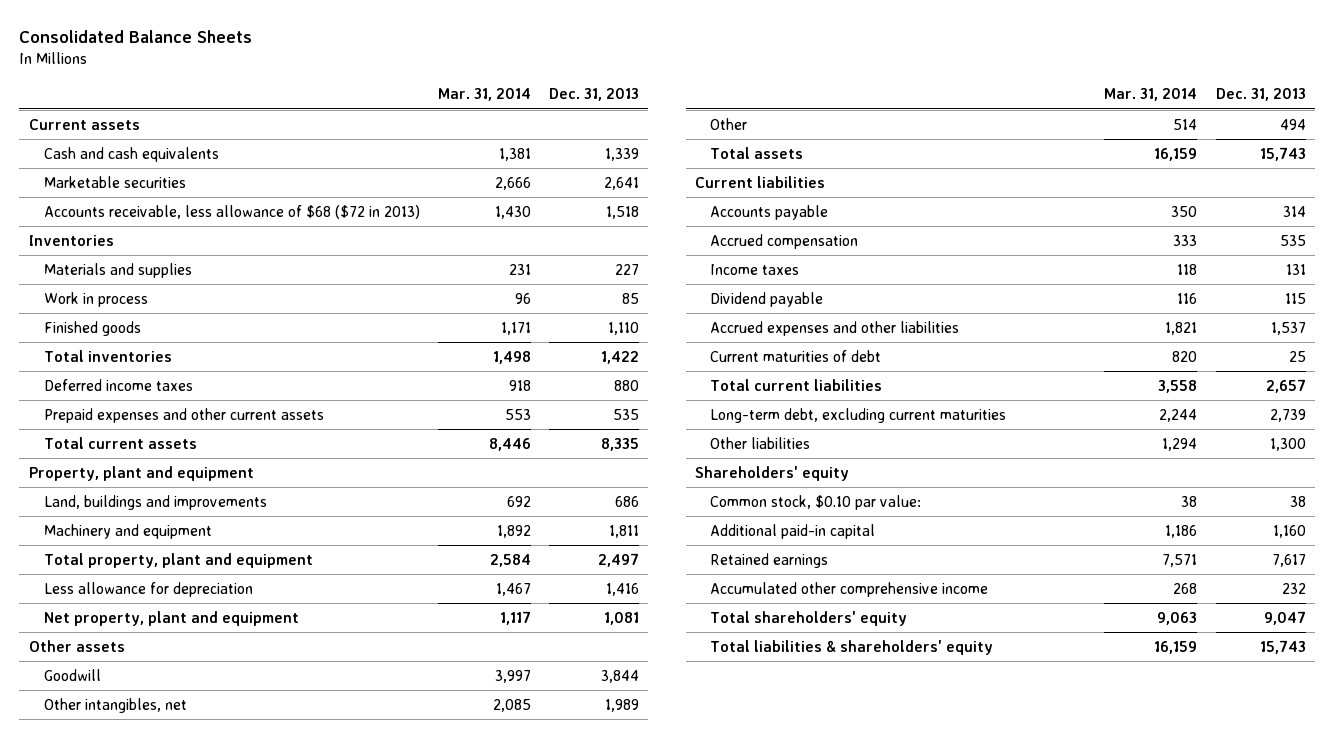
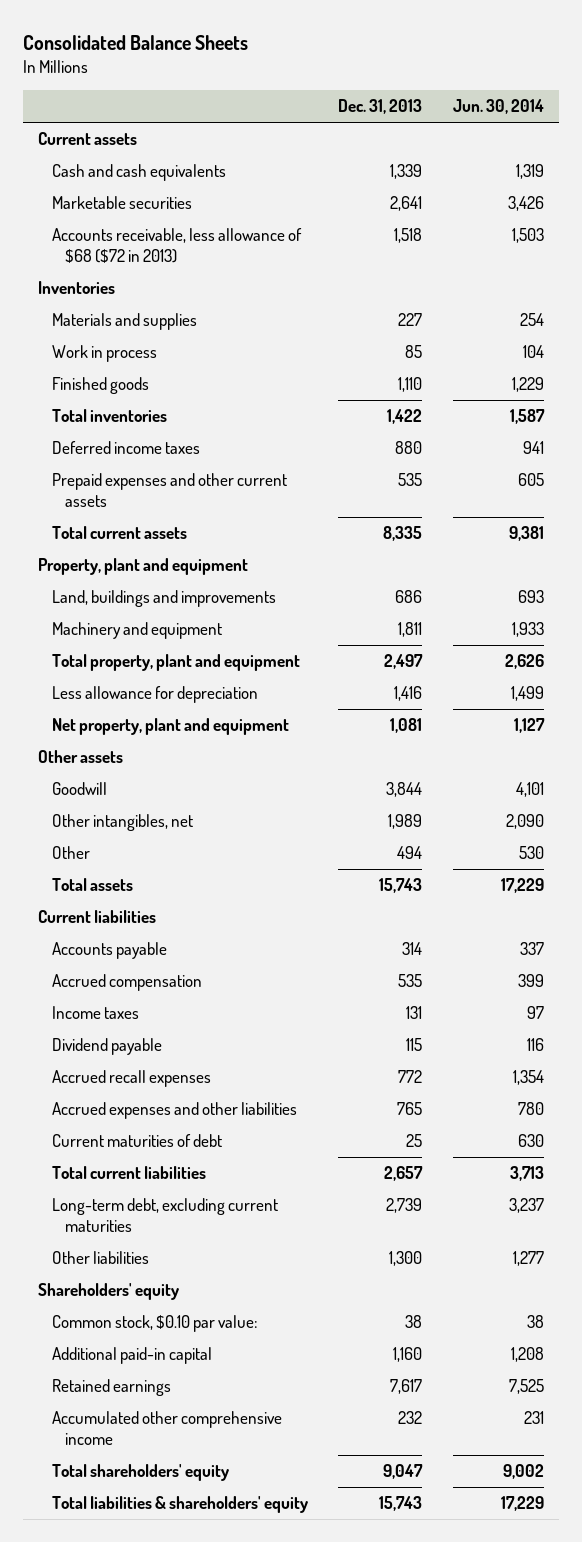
- | Mar. 31, 2014 | Dec. 31, 2013
+ | Dec. 31, 2013 | Jun. 30, 2014
- Accrued expenses and other liabilities | 1,821 | 1,537
+ Accrued recall expenses | 772 | 1,354
+ Accrued expenses and other liabilities | 765 | 780

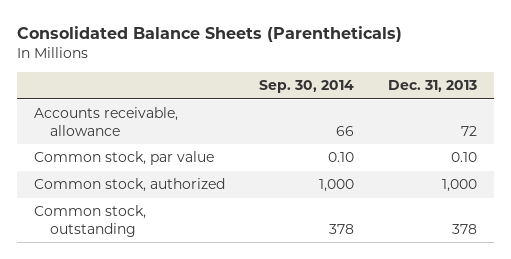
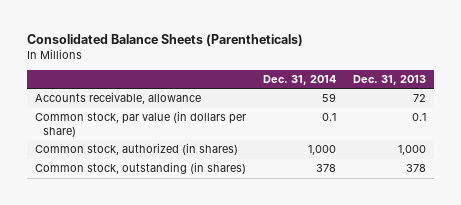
- | Sep. 30, 2014 | Dec. 31, 2013
+ | Dec. 31, 2014 | Dec. 31, 2013
- Common stock, par value | 0.10 | 0.10
- Common stock, authorized | 1,000 | 1,000
- Common stock, outstanding | 378 | 378
+ Common stock, par value (in dollars per share) | 0.1 | 0.1
+ Common stock, authorized (in shares) | 1,000 | 1,000
+ Common stock, outstanding (in shares) | 378 | 378

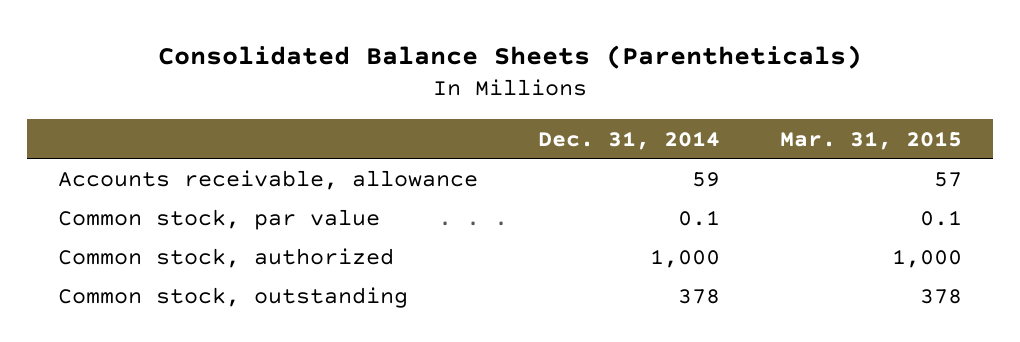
- | Dec. 31, 2014 | Dec. 31, 2013
+ | Dec. 31, 2014 | Mar. 31, 2015
- Common stock, par value (in dollars per share) | 0.1 | 0.1
- Common stock, authorized (in shares) | 1,000 | 1,000
- Common stock, outstanding (in shares) | 378 | 378
+ Common stock, par value | 0.1 | 0.1
+ Common stock, authorized | 1,000 | 1,000
+ Common stock, outstanding | 378 | 378

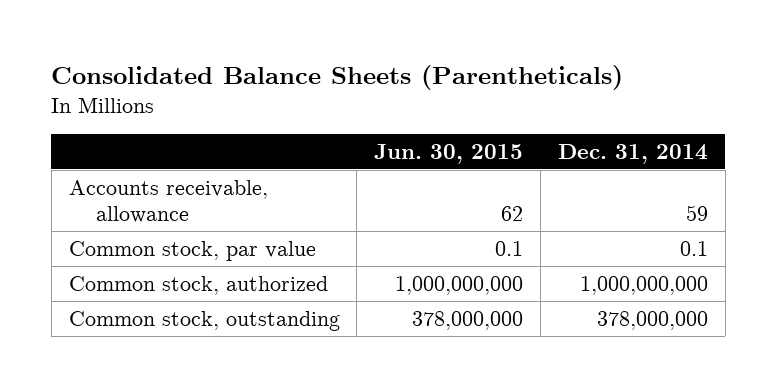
- | Dec. 31, 2014 | Mar. 31, 2015
+ | Jun. 30, 2015 | Dec. 31, 2014
- Common stock, authorized | 1,000 | 1,000
- Common stock, outstanding | 378 | 378
+ Common stock, authorized | 1,000,000,000 | 1,000,000,000
+ Common stock, outstanding | 378,000,000 | 378,000,000

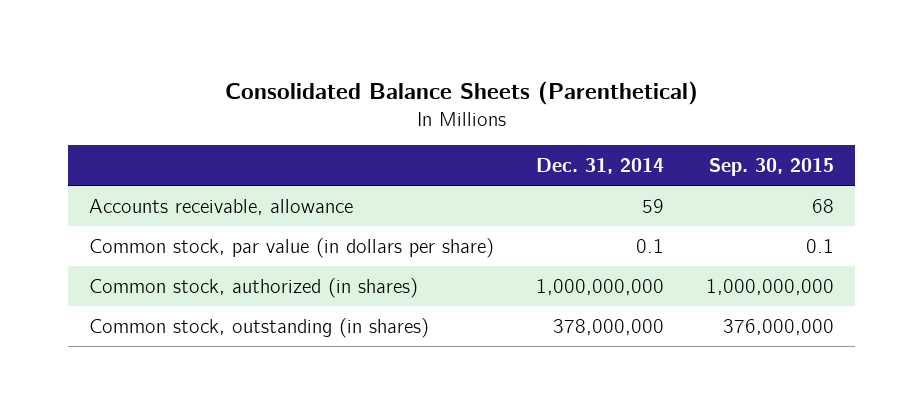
- Consolidated Balance Sheets (Parentheticals)
+ Consolidated Balance Sheets (Parenthetical)
- | Jun. 30, 2015 | Dec. 31, 2014
+ | Dec. 31, 2014 | Sep. 30, 2015
- Common stock, par value | 0.1 | 0.1
- Common stock, authorized | 1,000,000,000 | 1,000,000,000
- Common stock, outstanding | 378,000,000 | 378,000,000
+ Common stock, par value (in dollars per share) | 0.1 | 0.1
+ Common stock, authorized (in shares) | 1,000,000,000 | 1,000,000,000
+ Common stock, outstanding (in shares) | 378,000,000 | 376,000,000

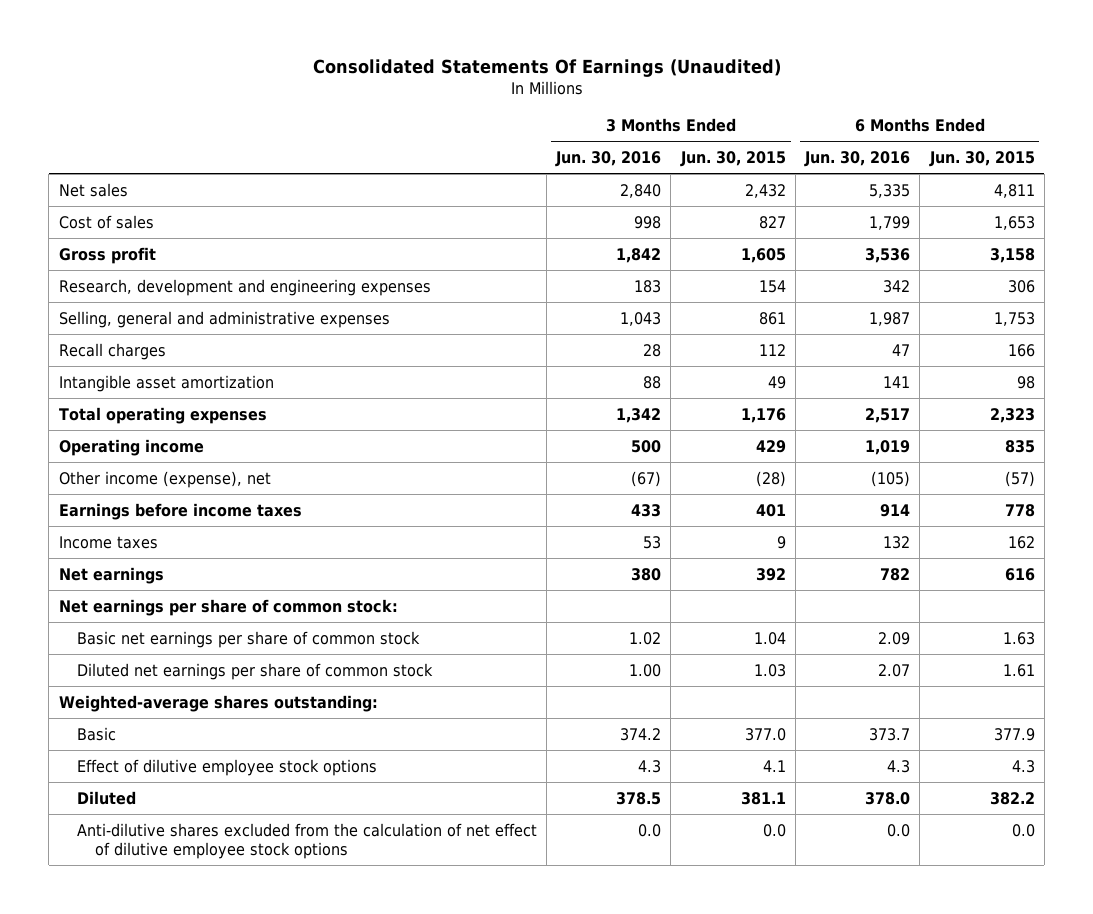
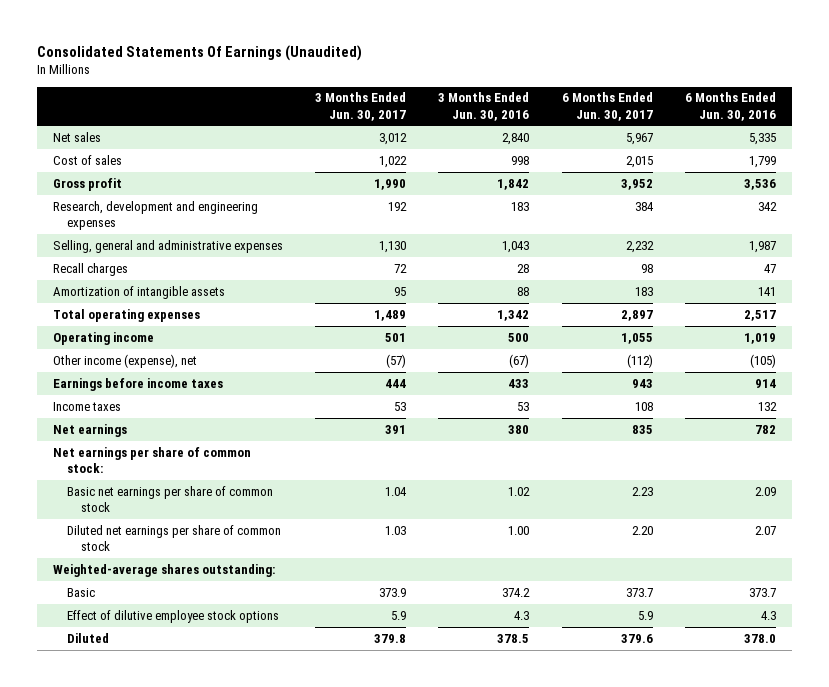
- | 3 Months Ended Jun. 30, 2016 | 3 Months Ended Jun. 30, 2015 | 6 Months Ended Jun. 30, 2016 | 6 Months Ended Jun. 30, 2015
+ | 3 Months Ended Jun. 30, 2017 | 3 Months Ended Jun. 30, 2016 | 6 Months Ended Jun. 30, 2017 | 6 Months Ended Jun. 30, 2016
- Intangible asset amortization | 88 | 49 | 141 | 98
+ Amortization of intangible assets | 95 | 88 | 183 | 141
- Anti-dilutive shares excluded from the calculation of net effect of dilutive employee stock options | 0.0 | 0.0 | 0.0 | 0.0

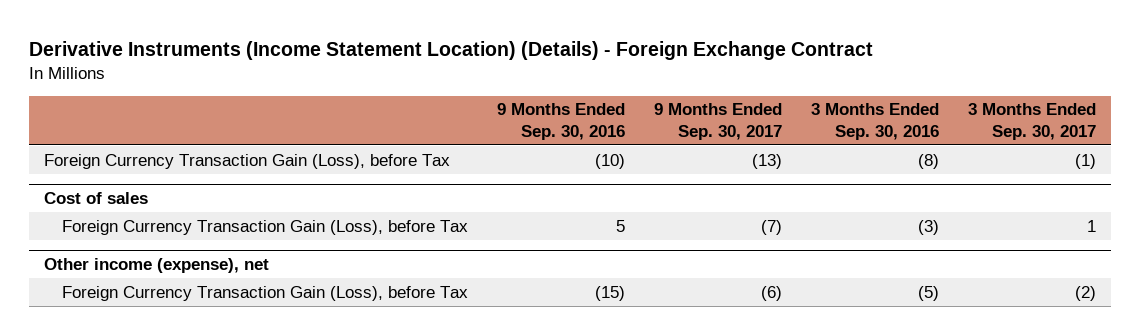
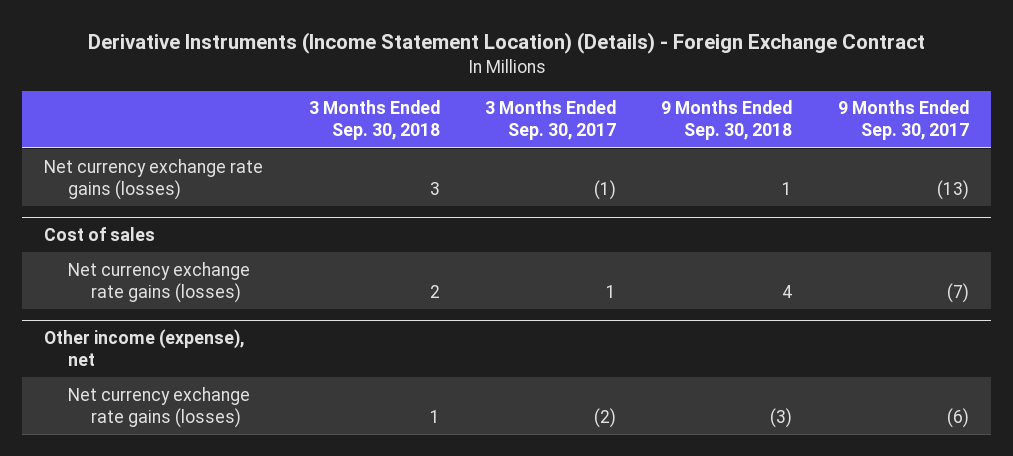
- | 9 Months Ended Sep. 30, 2016 | 9 Months Ended Sep. 30, 2017 | 3 Months Ended Sep. 30, 2016 | 3 Months Ended Sep. 30, 2017
+ | 3 Months Ended Sep. 30, 2018 | 3 Months Ended Sep. 30, 2017 | 9 Months Ended Sep. 30, 2018 | 9 Months Ended Sep. 30, 2017
- Foreign Currency Transaction Gain (Loss), before Tax | (10) | (13) | (8) | (1)
+ Net currency exchange rate gains (losses) | 3 | (1) | 1 | (13)
@ Cost of sales
- Foreign Currency Transaction Gain (Loss), before Tax | 5 | (7) | (3) | 1
+ Net currency exchange rate gains (losses) | 2 | 1 | 4 | (7)
@ Other income (expense), net
- Foreign Currency Transaction Gain (Loss), before Tax | (15) | (6) | (5) | (2)
+ Net currency exchange rate gains (losses) | 1 | (2) | (3) | (6)

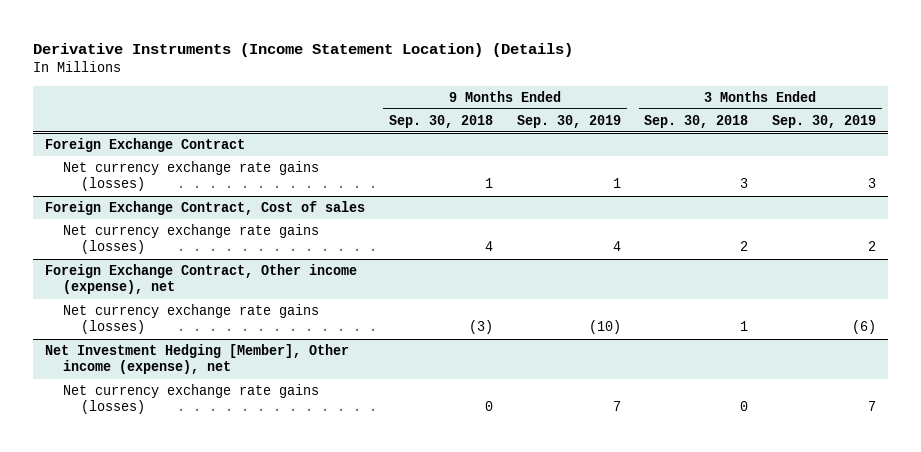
- Derivative Instruments (Income Statement Location) (Details) - Foreign Exchange Contract
+ Derivative Instruments (Income Statement Location) (Details)
- | 3 Months Ended Sep. 30, 2018 | 3 Months Ended Sep. 30, 2017 | 9 Months Ended Sep. 30, 2018 | 9 Months Ended Sep. 30, 2017
+ | 9 Months Ended Sep. 30, 2018 | 9 Months Ended Sep. 30, 2019 | 3 Months Ended Sep. 30, 2018 | 3 Months Ended Sep. 30, 2019
+ Foreign Exchange Contract
- Cost of sales
+ Foreign Exchange Contract, Cost of sales
- Other income (expense), net
+ Foreign Exchange Contract, Other income (expense), net
+ Net Investment Hedging [Member], Other income (expense), net
+ Net currency exchange rate gains (losses) | 0 | 7 | 0 | 7

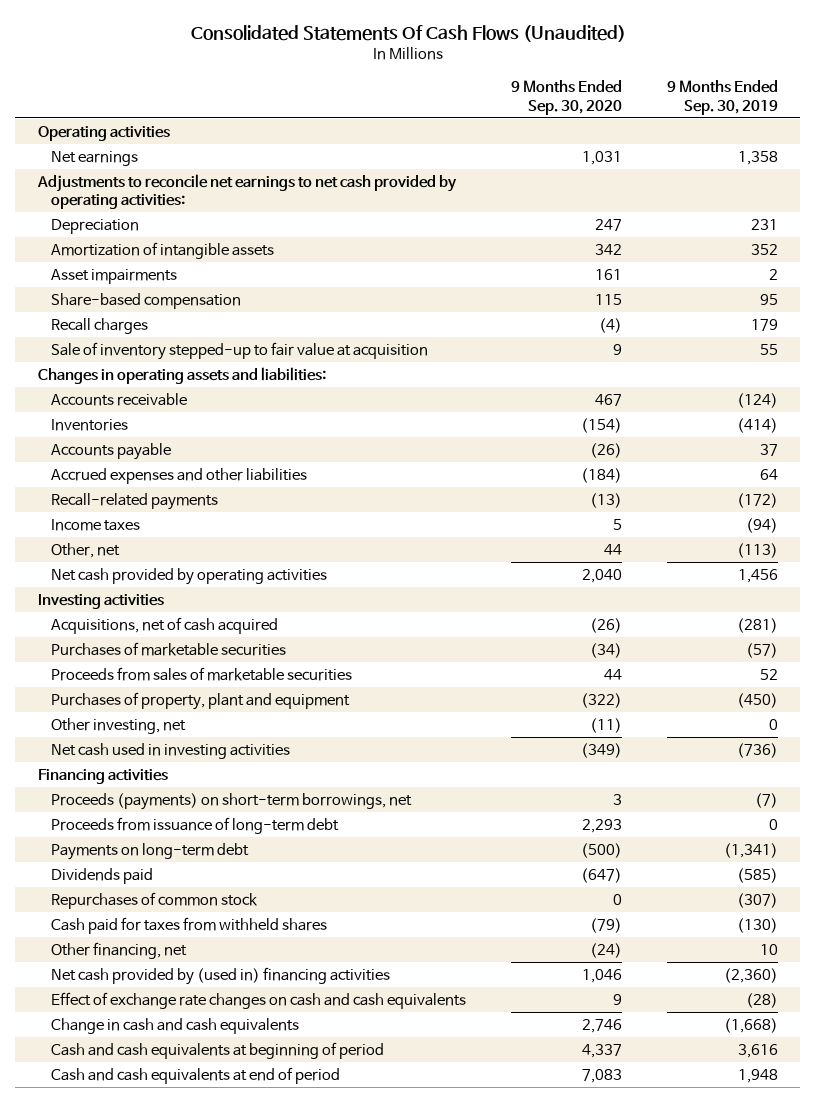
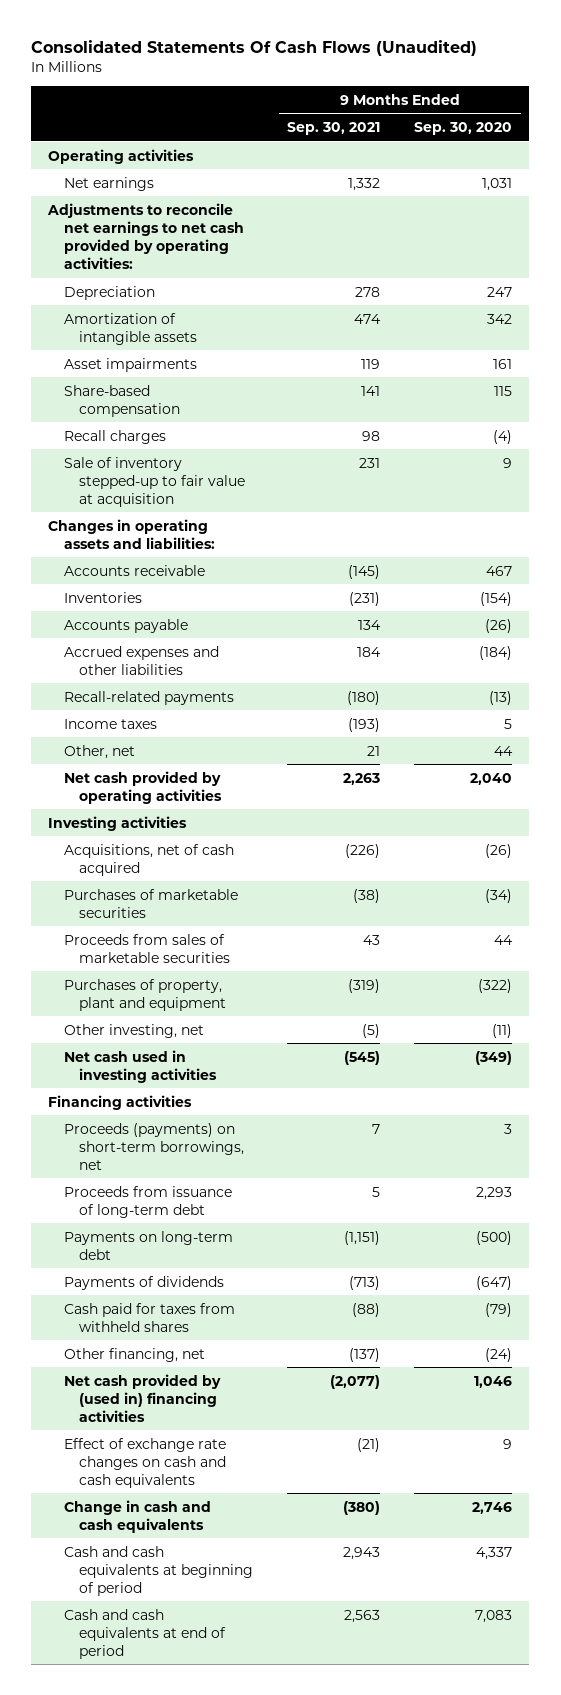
- | 9 Months Ended Sep. 30, 2020 | 9 Months Ended Sep. 30, 2019
+ | 9 Months Ended Sep. 30, 2021 | 9 Months Ended Sep. 30, 2020
- Dividends paid | (647) | (585)
- Repurchases of common stock | 0 | (307)
+ Payments of dividends | (713) | (647)

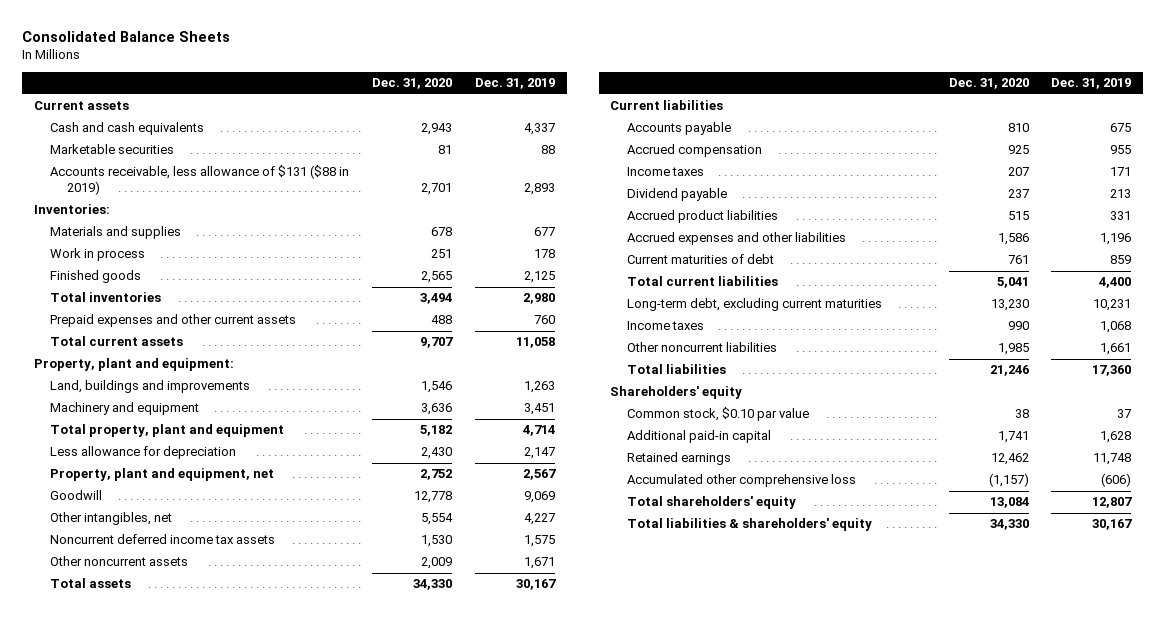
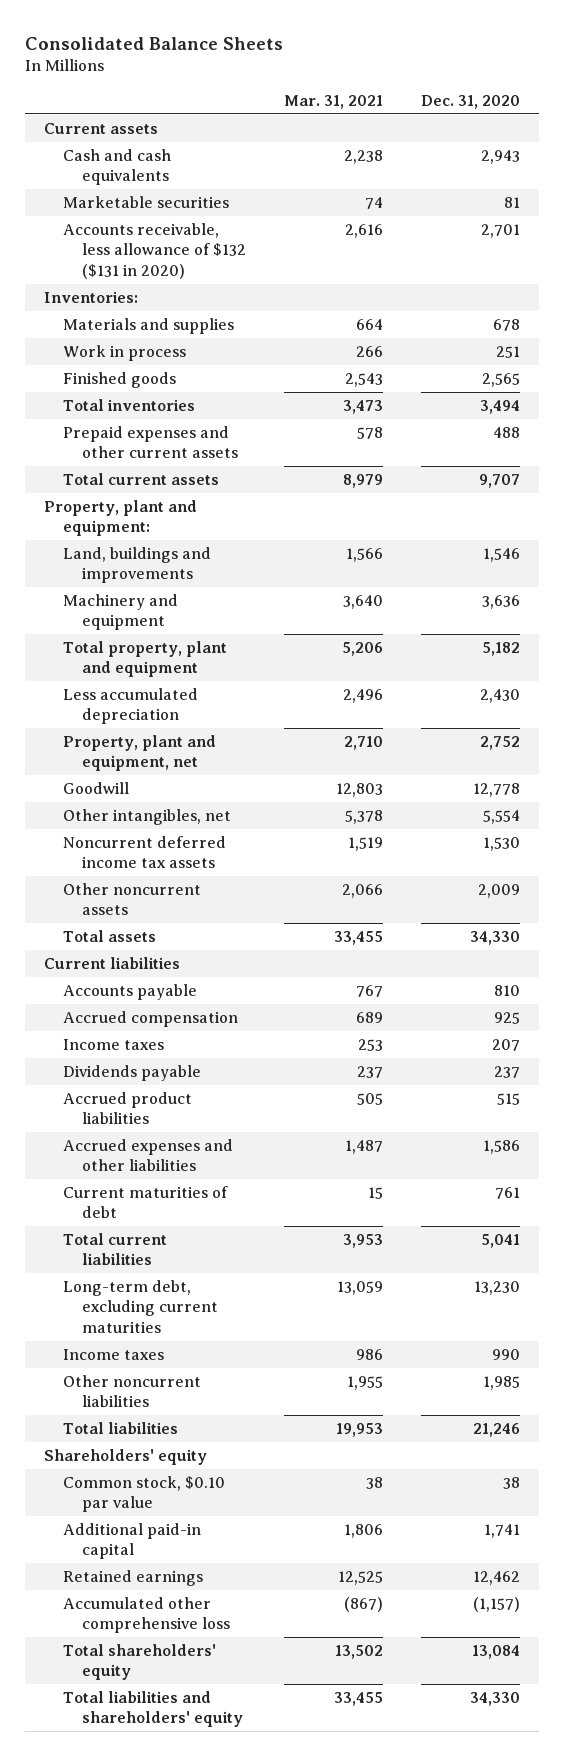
- | Dec. 31, 2020 | Dec. 31, 2019
+ | Mar. 31, 2021 | Dec. 31, 2020
- Accounts receivable, less allowance of $131 ($88 in 2019) | 2,701 | 2,893
+ Accounts receivable, less allowance of $132 ($131 in 2020) | 2,616 | 2,701
- Less allowance for depreciation | 2,430 | 2,147
+ Less accumulated depreciation | 2,496 | 2,430
- Dividend payable | 237 | 213
+ Dividends payable | 237 | 237
- Total liabilities & shareholders' equity | 34,330 | 30,167
+ Total liabilities and shareholders' equity | 33,455 | 34,330

